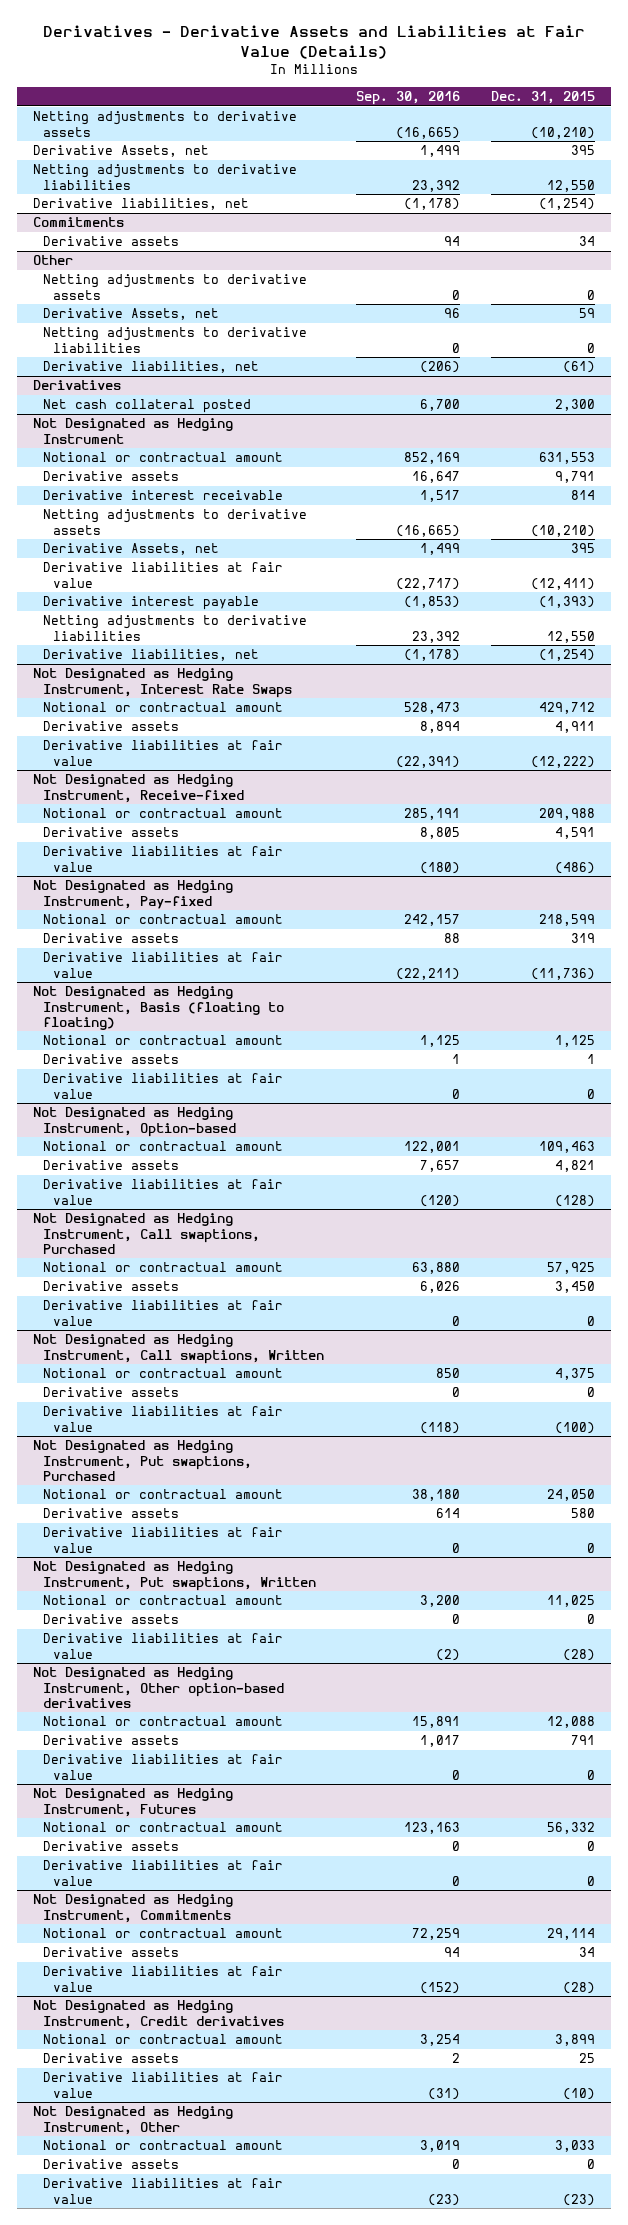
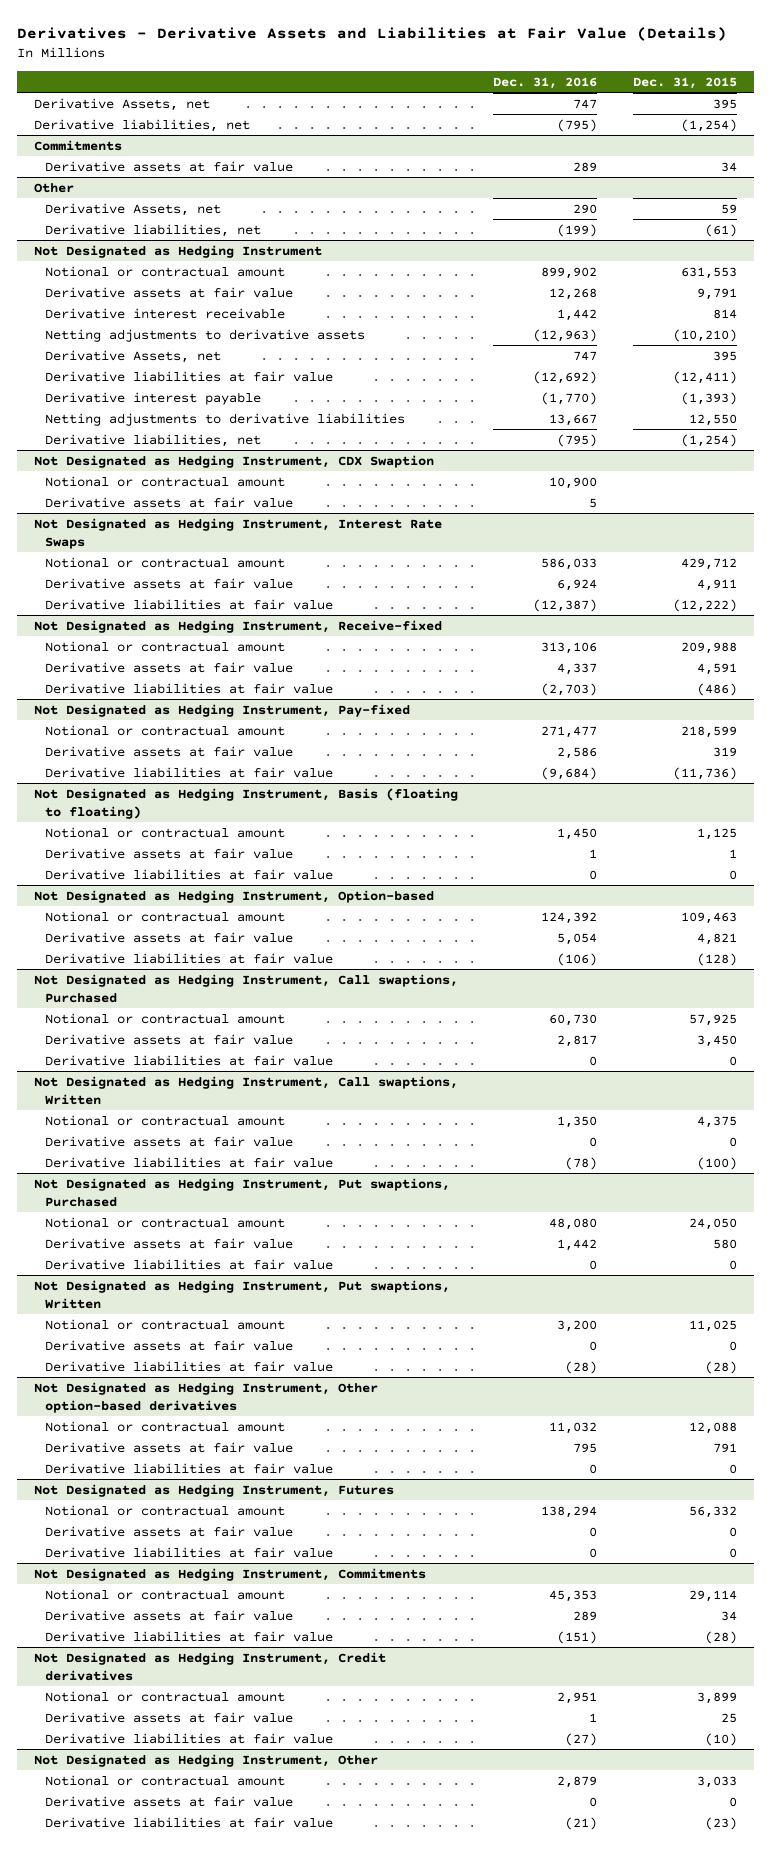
- | Sep. 30, 2016 | Dec. 31, 2015
+ | Dec. 31, 2016 | Dec. 31, 2015
- Netting adjustments to derivative assets | (16,665) | (10,210)
- Netting adjustments to derivative liabilities | 23,392 | 12,550
@ Commitments
- Derivative assets | 94 | 34
+ Derivative assets at fair value | 289 | 34
@ Other
- Netting adjustments to derivative assets | 0 | 0
- Netting adjustments to derivative liabilities | 0 | 0
- Derivatives
- Net cash collateral posted | 6,700 | 2,300
@ Not Designated as Hedging Instrument
- Derivative assets | 16,647 | 9,791
+ Derivative assets at fair value | 12,268 | 9,791
+ Not Designated as Hedging Instrument, CDX Swaption
+ Notional or contractual amount | 10,900 |
+ Derivative assets at fair value | 5 |
@ Not Designated as Hedging Instrument, Interest Rate Swaps
- Derivative assets | 8,894 | 4,911
+ Derivative assets at fair value | 6,924 | 4,911
@ Not Designated as Hedging Instrument, Receive-fixed
- Derivative assets | 8,805 | 4,591
+ Derivative assets at fair value | 4,337 | 4,591
@ Not Designated as Hedging Instrument, Pay-fixed
- Derivative assets | 88 | 319
+ Derivative assets at fair value | 2,586 | 319
@ Not Designated as Hedging Instrument, Basis (floating to floating)
- Derivative assets | 1 | 1
+ Derivative assets at fair value | 1 | 1
@ Not Designated as Hedging Instrument, Option-based
- Derivative assets | 7,657 | 4,821
+ Derivative assets at fair value | 5,054 | 4,821
@ Not Designated as Hedging Instrument, Call swaptions, Purchased
- Derivative assets | 6,026 | 3,450
+ Derivative assets at fair value | 2,817 | 3,450
@ Not Designated as Hedging Instrument, Call swaptions, Written
- Derivative assets | 0 | 0
+ Derivative assets at fair value | 0 | 0
@ Not Designated as Hedging Instrument, Put swaptions, Purchased
- Derivative assets | 614 | 580
+ Derivative assets at fair value | 1,442 | 580
@ Not Designated as Hedging Instrument, Put swaptions, Written
- Derivative assets | 0 | 0
+ Derivative assets at fair value | 0 | 0
@ Not Designated as Hedging Instrument, Other option-based derivatives
- Derivative assets | 1,017 | 791
+ Derivative assets at fair value | 795 | 791
@ Not Designated as Hedging Instrument, Futures
- Derivative assets | 0 | 0
+ Derivative assets at fair value | 0 | 0
@ Not Designated as Hedging Instrument, Commitments
- Derivative assets | 94 | 34
+ Derivative assets at fair value | 289 | 34
@ Not Designated as Hedging Instrument, Credit derivatives
- Derivative assets | 2 | 25
+ Derivative assets at fair value | 1 | 25
@ Not Designated as Hedging Instrument, Other
- Derivative assets | 0 | 0
+ Derivative assets at fair value | 0 | 0

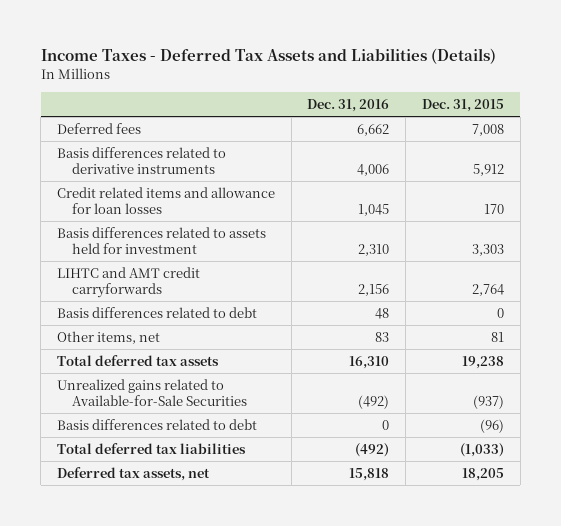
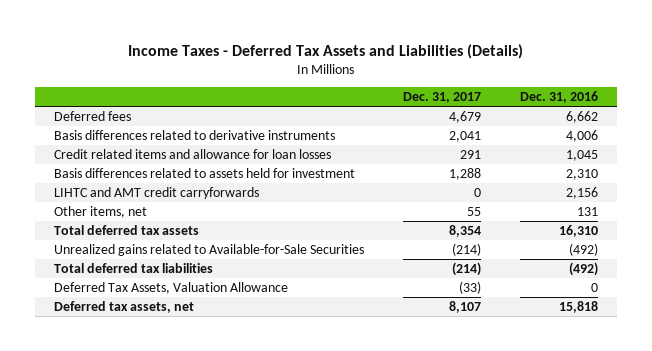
- | Dec. 31, 2016 | Dec. 31, 2015
+ | Dec. 31, 2017 | Dec. 31, 2016
- Basis differences related to debt | 48 | 0
- Other items, net | 83 | 81
+ Other items, net | 55 | 131
- Basis differences related to debt | 0 | (96)
+ Deferred Tax Assets, Valuation Allowance | (33) | 0

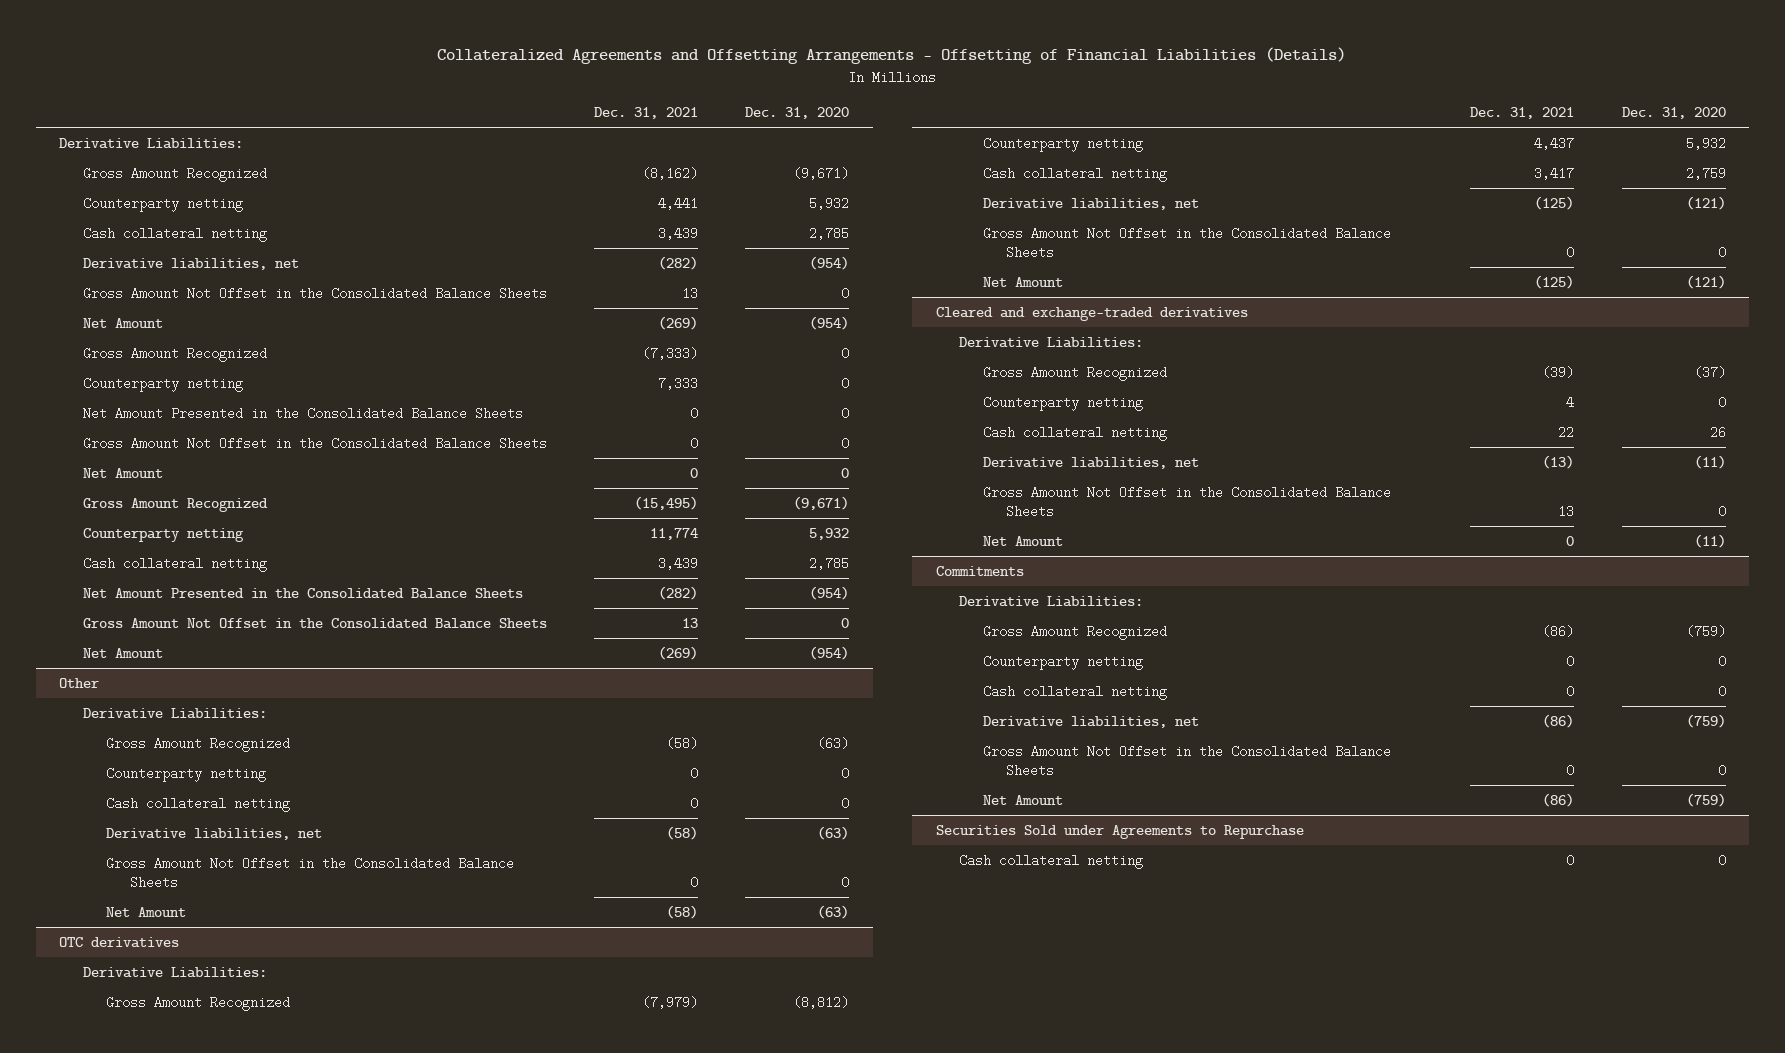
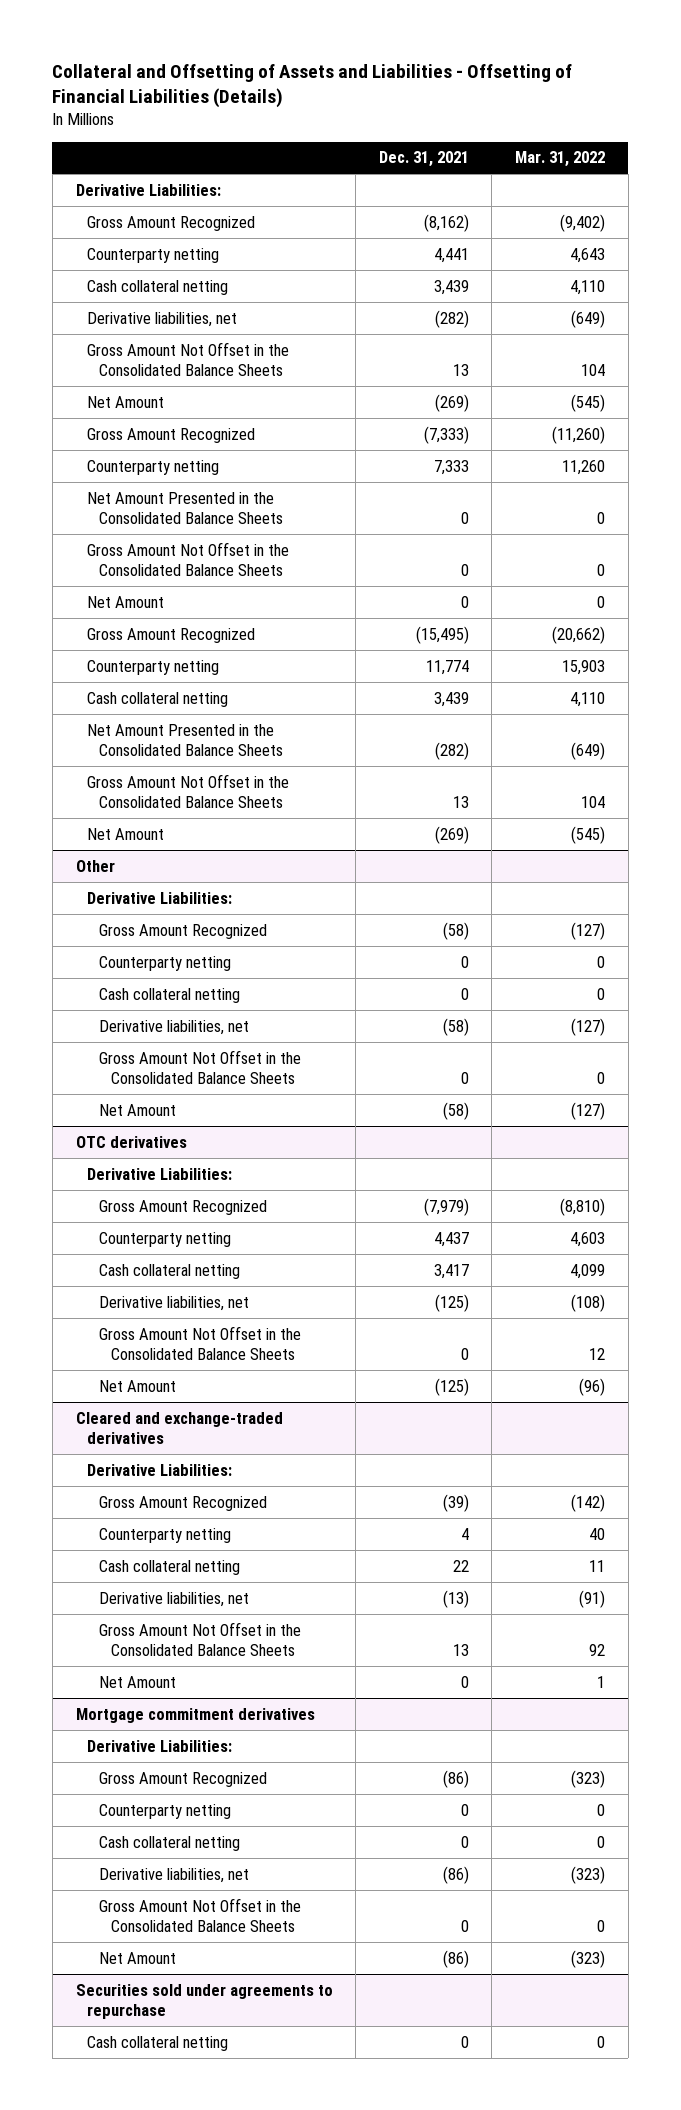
- Collateralized Agreements and Offsetting Arrangements - Offsetting of Financial Liabilities (Details)
+ Collateral and Offsetting of Assets and Liabilities - Offsetting of Financial Liabilities (Details)
- | Dec. 31, 2021 | Dec. 31, 2020
+ | Dec. 31, 2021 | Mar. 31, 2022
- Commitments
+ Mortgage commitment derivatives
- Securities Sold under Agreements to Repurchase
+ Securities sold under agreements to repurchase

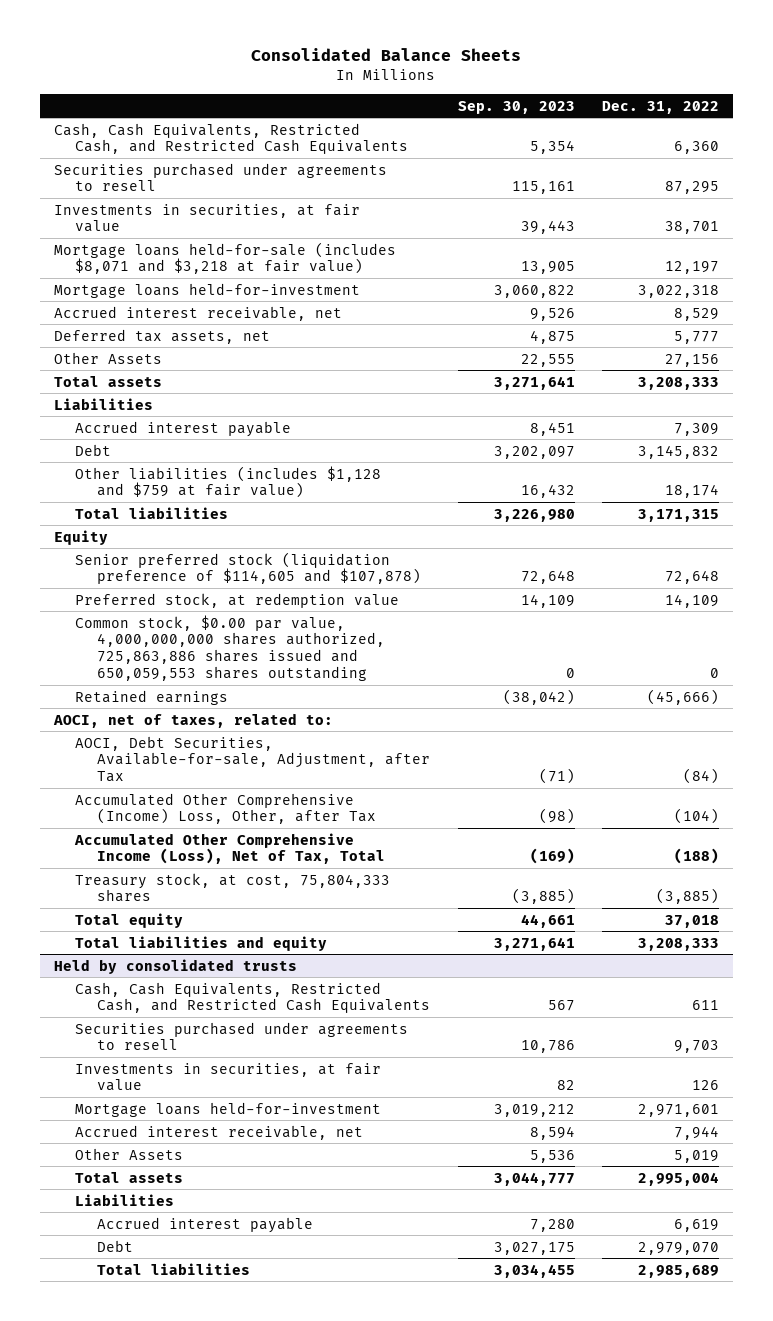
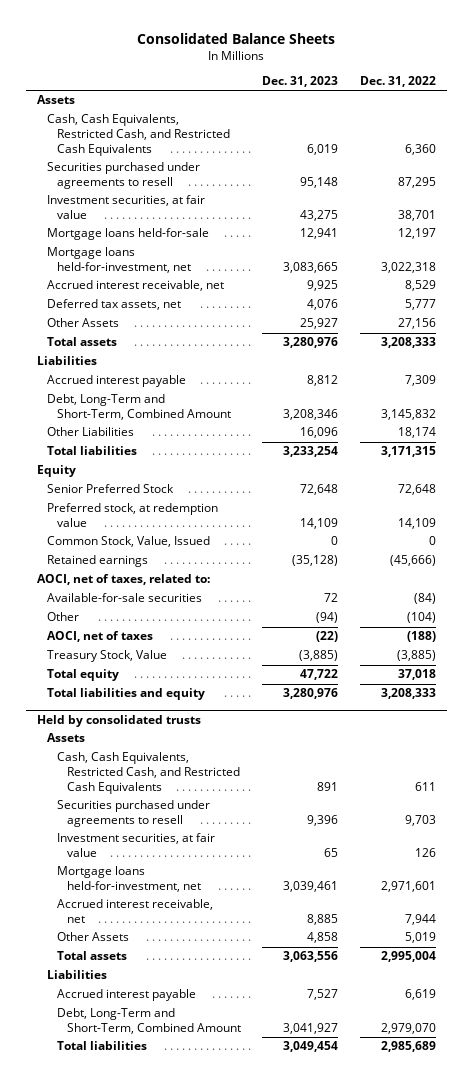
- | Sep. 30, 2023 | Dec. 31, 2022
+ | Dec. 31, 2023 | Dec. 31, 2022
+ Assets
- Investments in securities, at fair value | 39,443 | 38,701
- Mortgage loans held-for-sale (includes $8,071 and $3,218 at fair value) | 13,905 | 12,197
- Mortgage loans held-for-investment | 3,060,822 | 3,022,318
+ Investment securities, at fair value | 43,275 | 38,701
+ Mortgage loans held-for-sale | 12,941 | 12,197
+ Mortgage loans held-for-investment, net | 3,083,665 | 3,022,318
- Debt | 3,202,097 | 3,145,832
- Other liabilities (includes $1,128 and $759 at fair value) | 16,432 | 18,174
+ Debt, Long-Term and Short-Term, Combined Amount | 3,208,346 | 3,145,832
+ Other Liabilities | 16,096 | 18,174
- Senior preferred stock (liquidation preference of $114,605 and $107,878) | 72,648 | 72,648
+ Senior Preferred Stock | 72,648 | 72,648
- Common stock, $0.00 par value, 4,000,000,000 shares authorized, 725,863,886 shares issued and 650,059,553 shares outstanding | 0 | 0
+ Common Stock, Value, Issued | 0 | 0
- AOCI, Debt Securities, Available-for-sale, Adjustment, after Tax | (71) | (84)
- Accumulated Other Comprehensive (Income) Loss, Other, after Tax | (98) | (104)
- Accumulated Other Comprehensive Income (Loss), Net of Tax, Total | (169) | (188)
- Treasury stock, at cost, 75,804,333 shares | (3,885) | (3,885)
+ Available-for-sale securities | 72 | (84)
+ Other | (94) | (104)
+ AOCI, net of taxes | (22) | (188)
+ Treasury Stock, Value | (3,885) | (3,885)
@ Held by consolidated trusts
+ Assets
- Investments in securities, at fair value | 82 | 126
- Mortgage loans held-for-investment | 3,019,212 | 2,971,601
+ Investment securities, at fair value | 65 | 126
+ Mortgage loans held-for-investment, net | 3,039,461 | 2,971,601
- Debt | 3,027,175 | 2,979,070
+ Debt, Long-Term and Short-Term, Combined Amount | 3,041,927 | 2,979,070

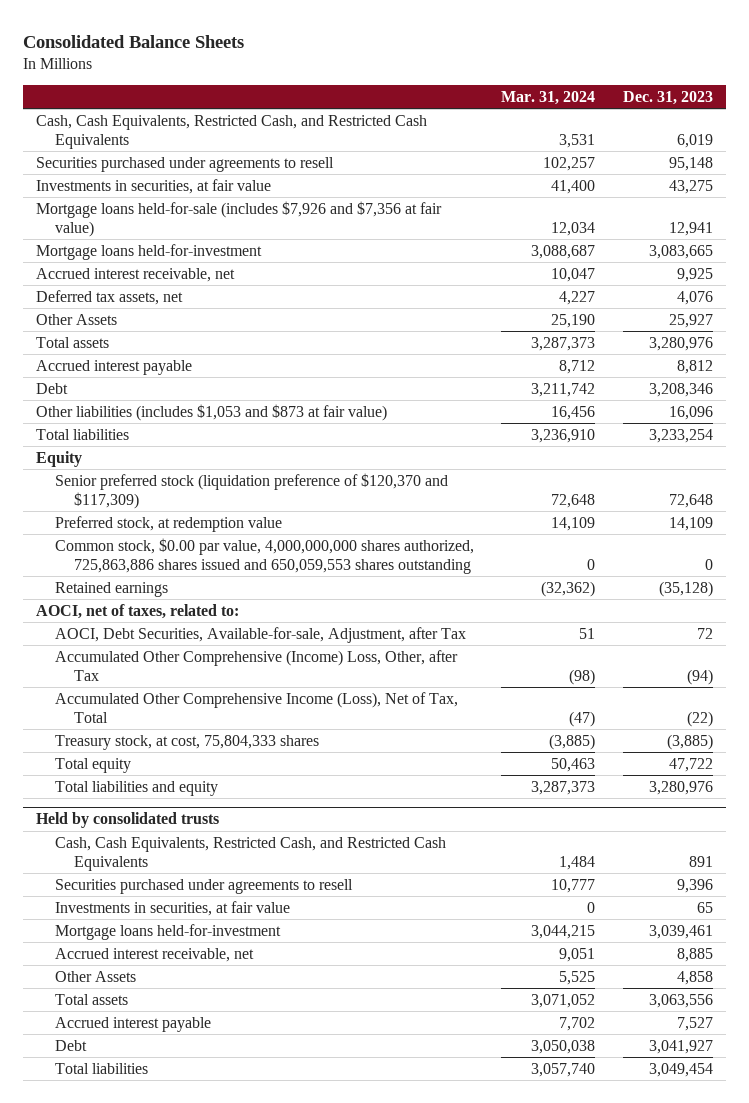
- | Dec. 31, 2023 | Dec. 31, 2022
+ | Mar. 31, 2024 | Dec. 31, 2023
- Assets
- Investment securities, at fair value | 43,275 | 38,701
- Mortgage loans held-for-sale | 12,941 | 12,197
- Mortgage loans held-for-investment, net | 3,083,665 | 3,022,318
+ Investments in securities, at fair value | 41,400 | 43,275
+ Mortgage loans held-for-sale (includes $7,926 and $7,356 at fair value) | 12,034 | 12,941
+ Mortgage loans held-for-investment | 3,088,687 | 3,083,665
- Liabilities
- Debt, Long-Term and Short-Term, Combined Amount | 3,208,346 | 3,145,832
- Other Liabilities | 16,096 | 18,174
+ Debt | 3,211,742 | 3,208,346
+ Other liabilities (includes $1,053 and $873 at fair value) | 16,456 | 16,096
- Senior Preferred Stock | 72,648 | 72,648
+ Senior preferred stock (liquidation preference of $120,370 and $117,309) | 72,648 | 72,648
- Common Stock, Value, Issued | 0 | 0
+ Common stock, $0.00 par value, 4,000,000,000 shares authorized, 725,863,886 shares issued and 650,059,553 shares outstanding | 0 | 0
- Available-for-sale securities | 72 | (84)
- Other | (94) | (104)
- AOCI, net of taxes | (22) | (188)
- Treasury Stock, Value | (3,885) | (3,885)
+ AOCI, Debt Securities, Available-for-sale, Adjustment, after Tax | 51 | 72
+ Accumulated Other Comprehensive (Income) Loss, Other, after Tax | (98) | (94)
+ Accumulated Other Comprehensive Income (Loss), Net of Tax, Total | (47) | (22)
+ Treasury stock, at cost, 75,804,333 shares | (3,885) | (3,885)
@ Held by consolidated trusts
- Assets
- Investment securities, at fair value | 65 | 126
- Mortgage loans held-for-investment, net | 3,039,461 | 2,971,601
+ Investments in securities, at fair value | 0 | 65
+ Mortgage loans held-for-investment | 3,044,215 | 3,039,461
- Liabilities
- Debt, Long-Term and Short-Term, Combined Amount | 3,041,927 | 2,979,070
+ Debt | 3,050,038 | 3,041,927

